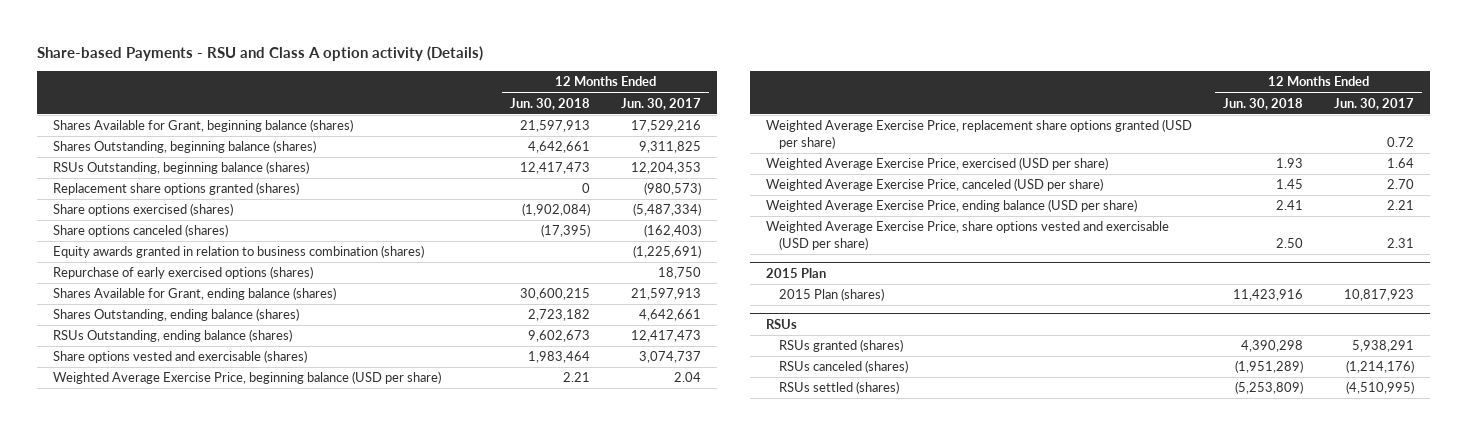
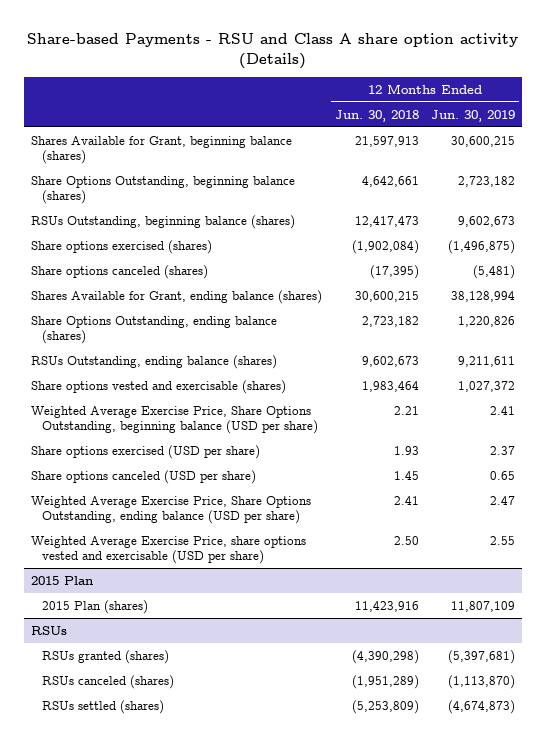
- Share-based Payments - RSU and Class A option activity (Details)
+ Share-based Payments - RSU and Class A share option activity (Details)
- | 12 Months Ended Jun. 30, 2018 | 12 Months Ended Jun. 30, 2017
+ | 12 Months Ended Jun. 30, 2018 | 12 Months Ended Jun. 30, 2019
- Shares Outstanding, beginning balance (shares) | 4,642,661 | 9,311,825
+ Share Options Outstanding, beginning balance (shares) | 4,642,661 | 2,723,182
- Replacement share options granted (shares) | 0 | (980,573)
- Equity awards granted in relation to business combination (shares) | | (1,225,691)
- Repurchase of early exercised options (shares) | | 18,750
- Shares Outstanding, ending balance (shares) | 2,723,182 | 4,642,661
+ Share Options Outstanding, ending balance (shares) | 2,723,182 | 1,220,826
- Weighted Average Exercise Price, beginning balance (USD per share) | 2.21 | 2.04
- Weighted Average Exercise Price, replacement share options granted (USD per share) | | 0.72
- Weighted Average Exercise Price, exercised (USD per share) | 1.93 | 1.64
- Weighted Average Exercise Price, canceled (USD per share) | 1.45 | 2.70
- Weighted Average Exercise Price, ending balance (USD per share) | 2.41 | 2.21
+ Weighted Average Exercise Price, Share Options Outstanding, beginning balance (USD per share) | 2.21 | 2.41
+ Share options exercised (USD per share) | 1.93 | 2.37
+ Share options canceled (USD per share) | 1.45 | 0.65
+ Weighted Average Exercise Price, Share Options Outstanding, ending balance (USD per share) | 2.41 | 2.47
@ RSUs
- RSUs granted (shares) | 4,390,298 | 5,938,291
+ RSUs granted (shares) | (4,390,298) | (5,397,681)

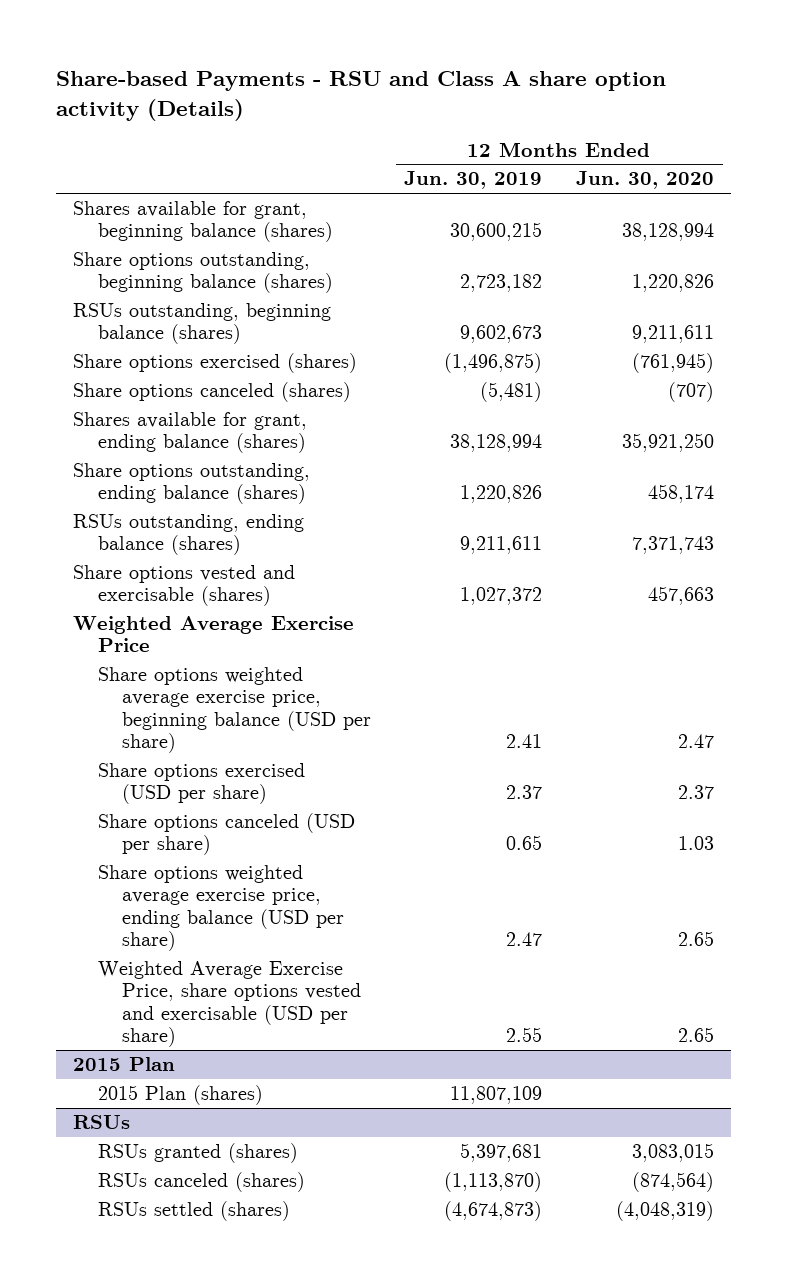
- | 12 Months Ended Jun. 30, 2018 | 12 Months Ended Jun. 30, 2019
+ | 12 Months Ended Jun. 30, 2019 | 12 Months Ended Jun. 30, 2020
- Shares Available for Grant, beginning balance (shares) | 21,597,913 | 30,600,215
- Share Options Outstanding, beginning balance (shares) | 4,642,661 | 2,723,182
- RSUs Outstanding, beginning balance (shares) | 12,417,473 | 9,602,673
+ Shares available for grant, beginning balance (shares) | 30,600,215 | 38,128,994
+ Share options outstanding, beginning balance (shares) | 2,723,182 | 1,220,826
+ RSUs outstanding, beginning balance (shares) | 9,602,673 | 9,211,611
- Shares Available for Grant, ending balance (shares) | 30,600,215 | 38,128,994
- Share Options Outstanding, ending balance (shares) | 2,723,182 | 1,220,826
- RSUs Outstanding, ending balance (shares) | 9,602,673 | 9,211,611
+ Shares available for grant, ending balance (shares) | 38,128,994 | 35,921,250
+ Share options outstanding, ending balance (shares) | 1,220,826 | 458,174
+ RSUs outstanding, ending balance (shares) | 9,211,611 | 7,371,743
- Weighted Average Exercise Price, Share Options Outstanding, beginning balance (USD per share) | 2.21 | 2.41
+ Weighted Average Exercise Price
+ Share options weighted average exercise price, beginning balance (USD per share) | 2.41 | 2.47
- Weighted Average Exercise Price, Share Options Outstanding, ending balance (USD per share) | 2.41 | 2.47
+ Share options weighted average exercise price, ending balance (USD per share) | 2.47 | 2.65
@ RSUs
- RSUs granted (shares) | (4,390,298) | (5,397,681)
+ RSUs granted (shares) | 5,397,681 | 3,083,015

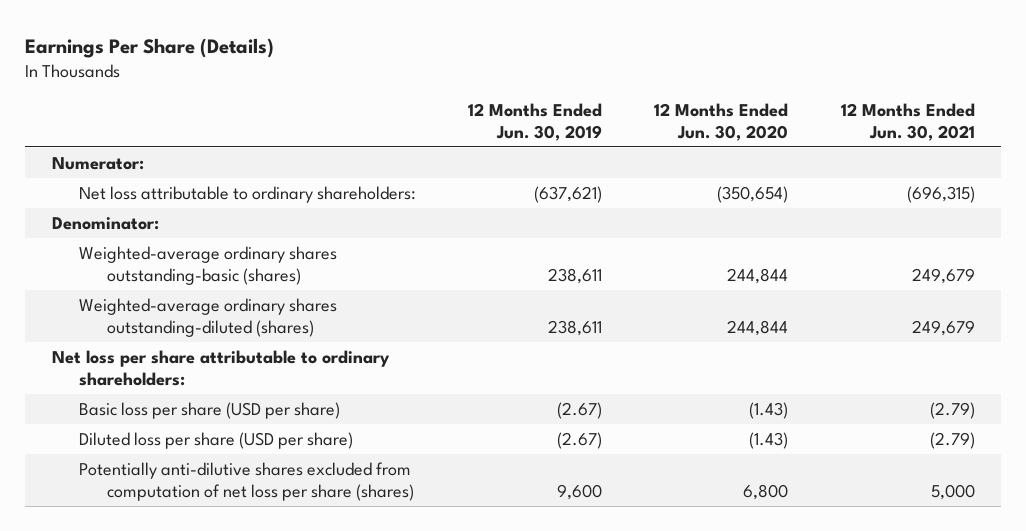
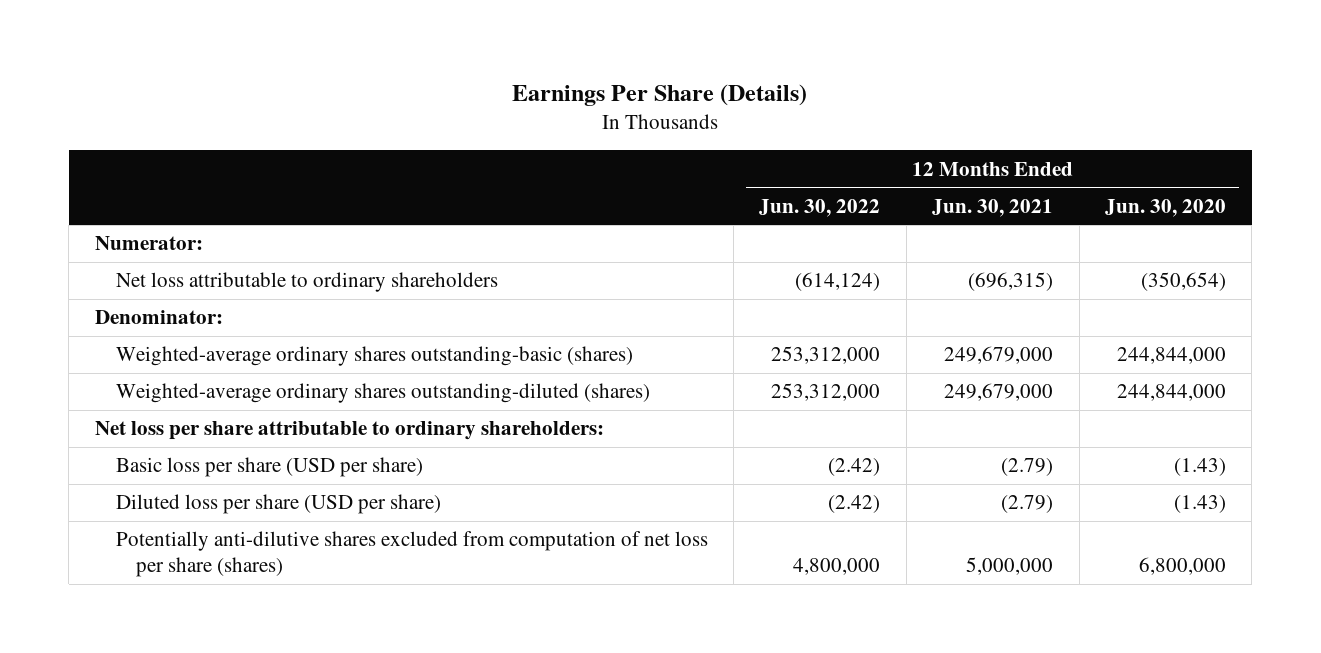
- | 12 Months Ended Jun. 30, 2019 | 12 Months Ended Jun. 30, 2020 | 12 Months Ended Jun. 30, 2021
+ | 12 Months Ended Jun. 30, 2022 | 12 Months Ended Jun. 30, 2021 | 12 Months Ended Jun. 30, 2020
- Net loss attributable to ordinary shareholders: | (637,621) | (350,654) | (696,315)
+ Net loss attributable to ordinary shareholders | (614,124) | (696,315) | (350,654)
- Weighted-average ordinary shares outstanding-basic (shares) | 238,611 | 244,844 | 249,679
- Weighted-average ordinary shares outstanding-diluted (shares) | 238,611 | 244,844 | 249,679
+ Weighted-average ordinary shares outstanding-basic (shares) | 253,312,000 | 249,679,000 | 244,844,000
+ Weighted-average ordinary shares outstanding-diluted (shares) | 253,312,000 | 249,679,000 | 244,844,000
- Potentially anti-dilutive shares excluded from computation of net loss per share (shares) | 9,600 | 6,800 | 5,000
+ Potentially anti-dilutive shares excluded from computation of net loss per share (shares) | 4,800,000 | 5,000,000 | 6,800,000

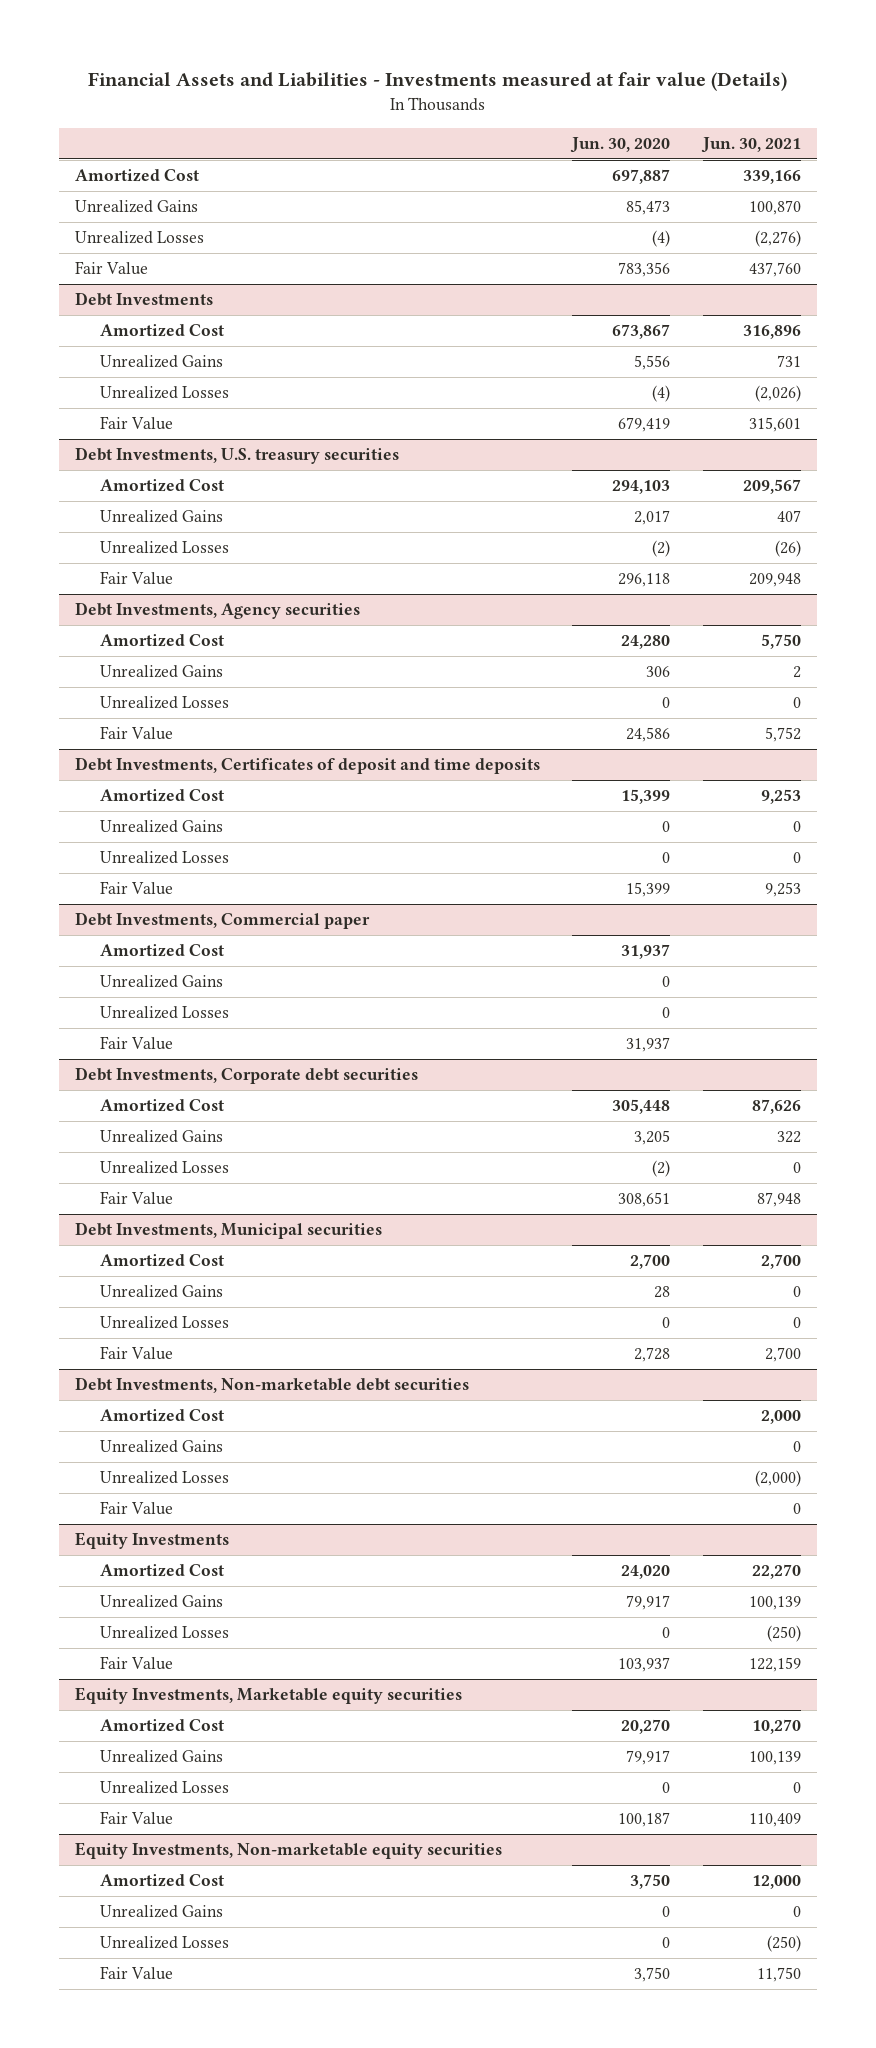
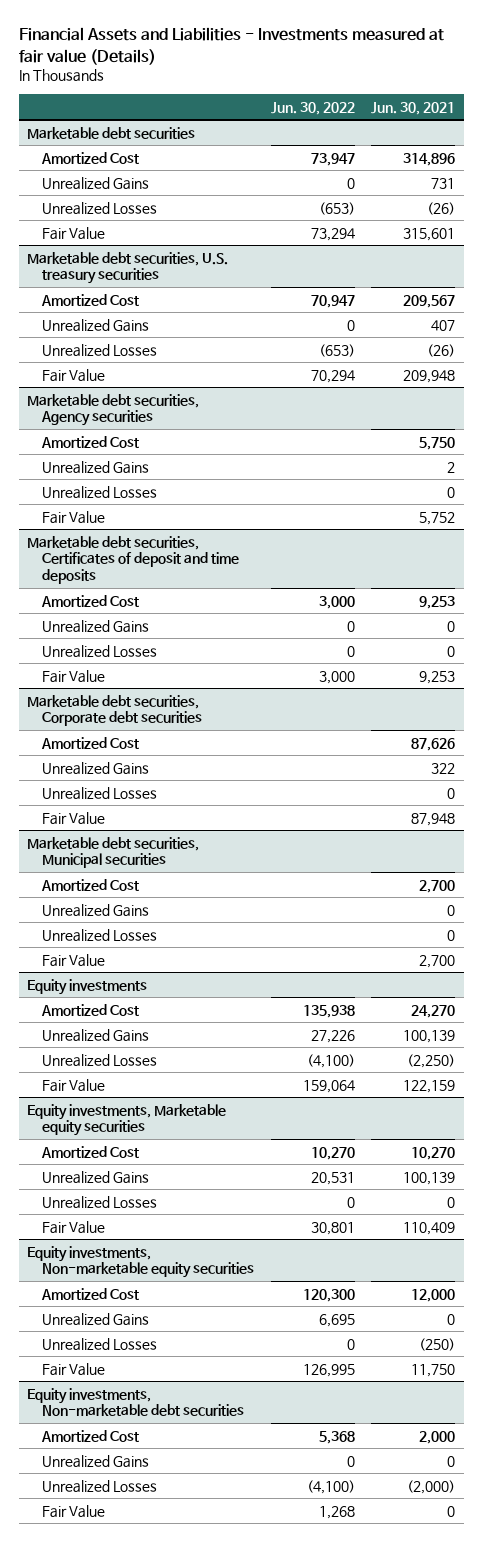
- | Jun. 30, 2020 | Jun. 30, 2021
+ | Jun. 30, 2022 | Jun. 30, 2021
- Amortized Cost | 697,887 | 339,166
- Unrealized Gains | 85,473 | 100,870
- Unrealized Losses | (4) | (2,276)
- Fair Value | 783,356 | 437,760
- Debt Investments
- Amortized Cost | 673,867 | 316,896
+ Marketable debt securities
+ Amortized Cost | 73,947 | 314,896
- Unrealized Losses | (4) | (2,026)
+ Unrealized Losses | (653) | (26)
- Debt Investments, U.S. treasury securities
+ Marketable debt securities, U.S. treasury securities
- Debt Investments, Agency securities
+ Marketable debt securities, Agency securities
- Debt Investments, Certificates of deposit and time deposits
+ Marketable debt securities, Certificates of deposit and time deposits
- Debt Investments, Commercial paper
- Amortized Cost | 31,937 |
- Unrealized Gains | 0 |
- Unrealized Losses | 0 |
- Fair Value | 31,937 |
- Debt Investments, Corporate debt securities
+ Marketable debt securities, Corporate debt securities
- Debt Investments, Municipal securities
+ Marketable debt securities, Municipal securities
- Debt Investments, Non-marketable debt securities
- Amortized Cost | | 2,000
- Unrealized Gains | | 0
- Unrealized Losses | | (2,000)
- Fair Value | | 0
- Equity Investments
- Amortized Cost | 24,020 | 22,270
+ Equity investments
+ Amortized Cost | 135,938 | 24,270
- Unrealized Losses | 0 | (250)
+ Unrealized Losses | (4,100) | (2,250)
- Equity Investments, Marketable equity securities
+ Equity investments, Marketable equity securities
- Equity Investments, Non-marketable equity securities
+ Equity investments, Non-marketable equity securities
+ Equity investments, Non-marketable debt securities
+ Amortized Cost | 5,368 | 2,000
+ Unrealized Gains | 0 | 0
+ Unrealized Losses | (4,100) | (2,000)
+ Fair Value | 1,268 | 0

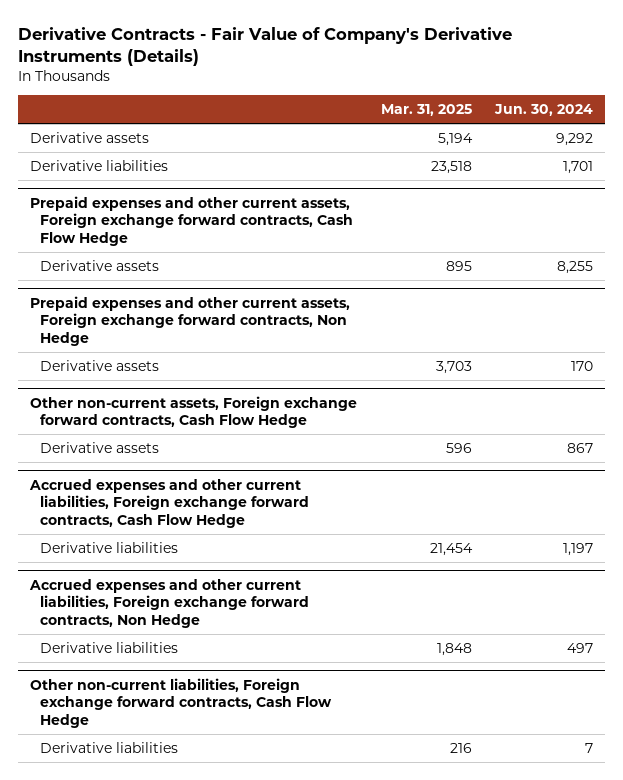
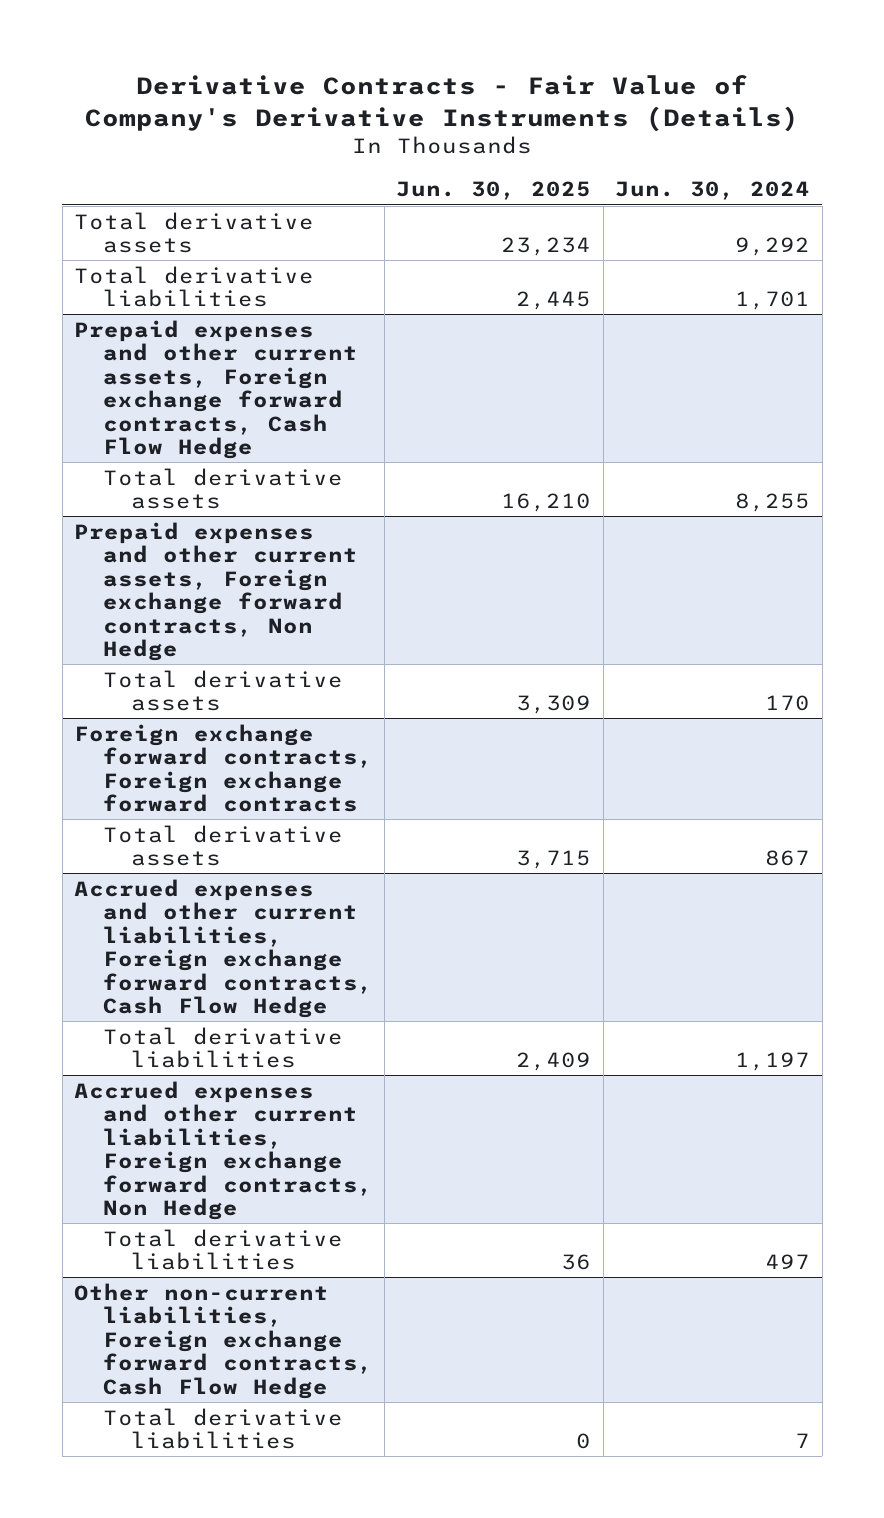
- | Mar. 31, 2025 | Jun. 30, 2024
+ | Jun. 30, 2025 | Jun. 30, 2024
- Derivative assets | 5,194 | 9,292
- Derivative liabilities | 23,518 | 1,701
+ Total derivative assets | 23,234 | 9,292
+ Total derivative liabilities | 2,445 | 1,701
@ Prepaid expenses and other current assets, Foreign exchange forward contracts, Cash Flow Hedge
- Derivative assets | 895 | 8,255
+ Total derivative assets | 16,210 | 8,255
@ Prepaid expenses and other current assets, Foreign exchange forward contracts, Non Hedge
- Derivative assets | 3,703 | 170
- Other non-current assets, Foreign exchange forward contracts, Cash Flow Hedge
- Derivative assets | 596 | 867
@ Prepaid expenses and other current assets, Foreign exchange forward contracts, Non Hedge
+ Total derivative assets | 3,309 | 170
+ Foreign exchange forward contracts, Foreign exchange forward contracts
+ Total derivative assets | 3,715 | 867
@ Accrued expenses and other current liabilities, Foreign exchange forward contracts, Cash Flow Hedge
- Derivative liabilities | 21,454 | 1,197
+ Total derivative liabilities | 2,409 | 1,197
@ Accrued expenses and other current liabilities, Foreign exchange forward contracts, Non Hedge
- Derivative liabilities | 1,848 | 497
+ Total derivative liabilities | 36 | 497
@ Other non-current liabilities, Foreign exchange forward contracts, Cash Flow Hedge
- Derivative liabilities | 216 | 7
+ Total derivative liabilities | 0 | 7

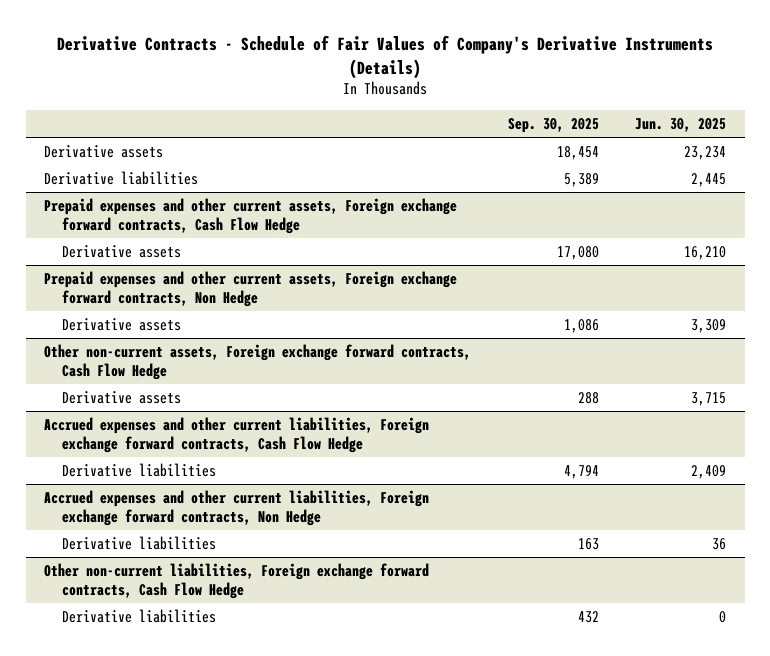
- Derivative Contracts - Fair Value of Company's Derivative Instruments (Details)
+ Derivative Contracts - Schedule of Fair Values of Company's Derivative Instruments (Details)
- | Jun. 30, 2025 | Jun. 30, 2024
+ | Sep. 30, 2025 | Jun. 30, 2025
- Total derivative assets | 23,234 | 9,292
- Total derivative liabilities | 2,445 | 1,701
+ Derivative assets | 18,454 | 23,234
+ Derivative liabilities | 5,389 | 2,445
@ Prepaid expenses and other current assets, Foreign exchange forward contracts, Cash Flow Hedge
- Total derivative assets | 16,210 | 8,255
+ Derivative assets | 17,080 | 16,210
@ Prepaid expenses and other current assets, Foreign exchange forward contracts, Non Hedge
- Total derivative assets | 3,309 | 170
- Foreign exchange forward contracts, Foreign exchange forward contracts
- Total derivative assets | 3,715 | 867
@ Prepaid expenses and other current assets, Foreign exchange forward contracts, Non Hedge
+ Derivative assets | 1,086 | 3,309
+ Other non-current assets, Foreign exchange forward contracts, Cash Flow Hedge
+ Derivative assets | 288 | 3,715
@ Accrued expenses and other current liabilities, Foreign exchange forward contracts, Cash Flow Hedge
- Total derivative liabilities | 2,409 | 1,197
+ Derivative liabilities | 4,794 | 2,409
@ Accrued expenses and other current liabilities, Foreign exchange forward contracts, Non Hedge
- Total derivative liabilities | 36 | 497
+ Derivative liabilities | 163 | 36
@ Other non-current liabilities, Foreign exchange forward contracts, Cash Flow Hedge
- Total derivative liabilities | 0 | 7
+ Derivative liabilities | 432 | 0

